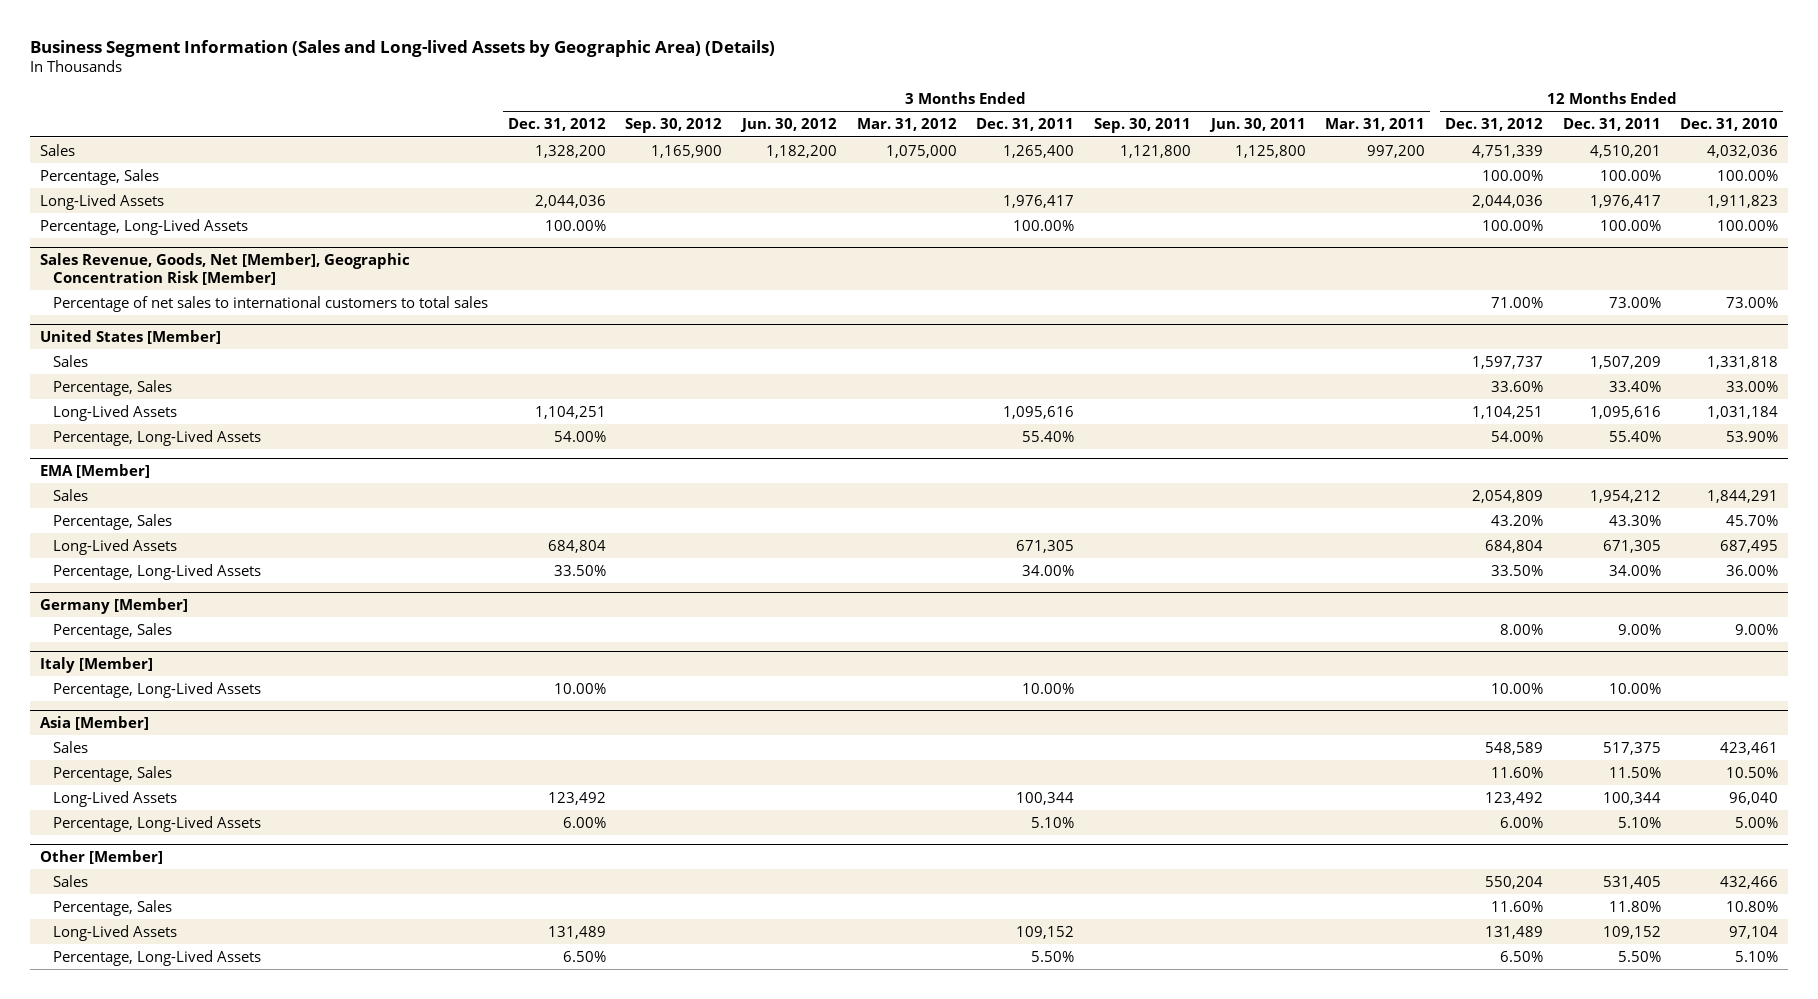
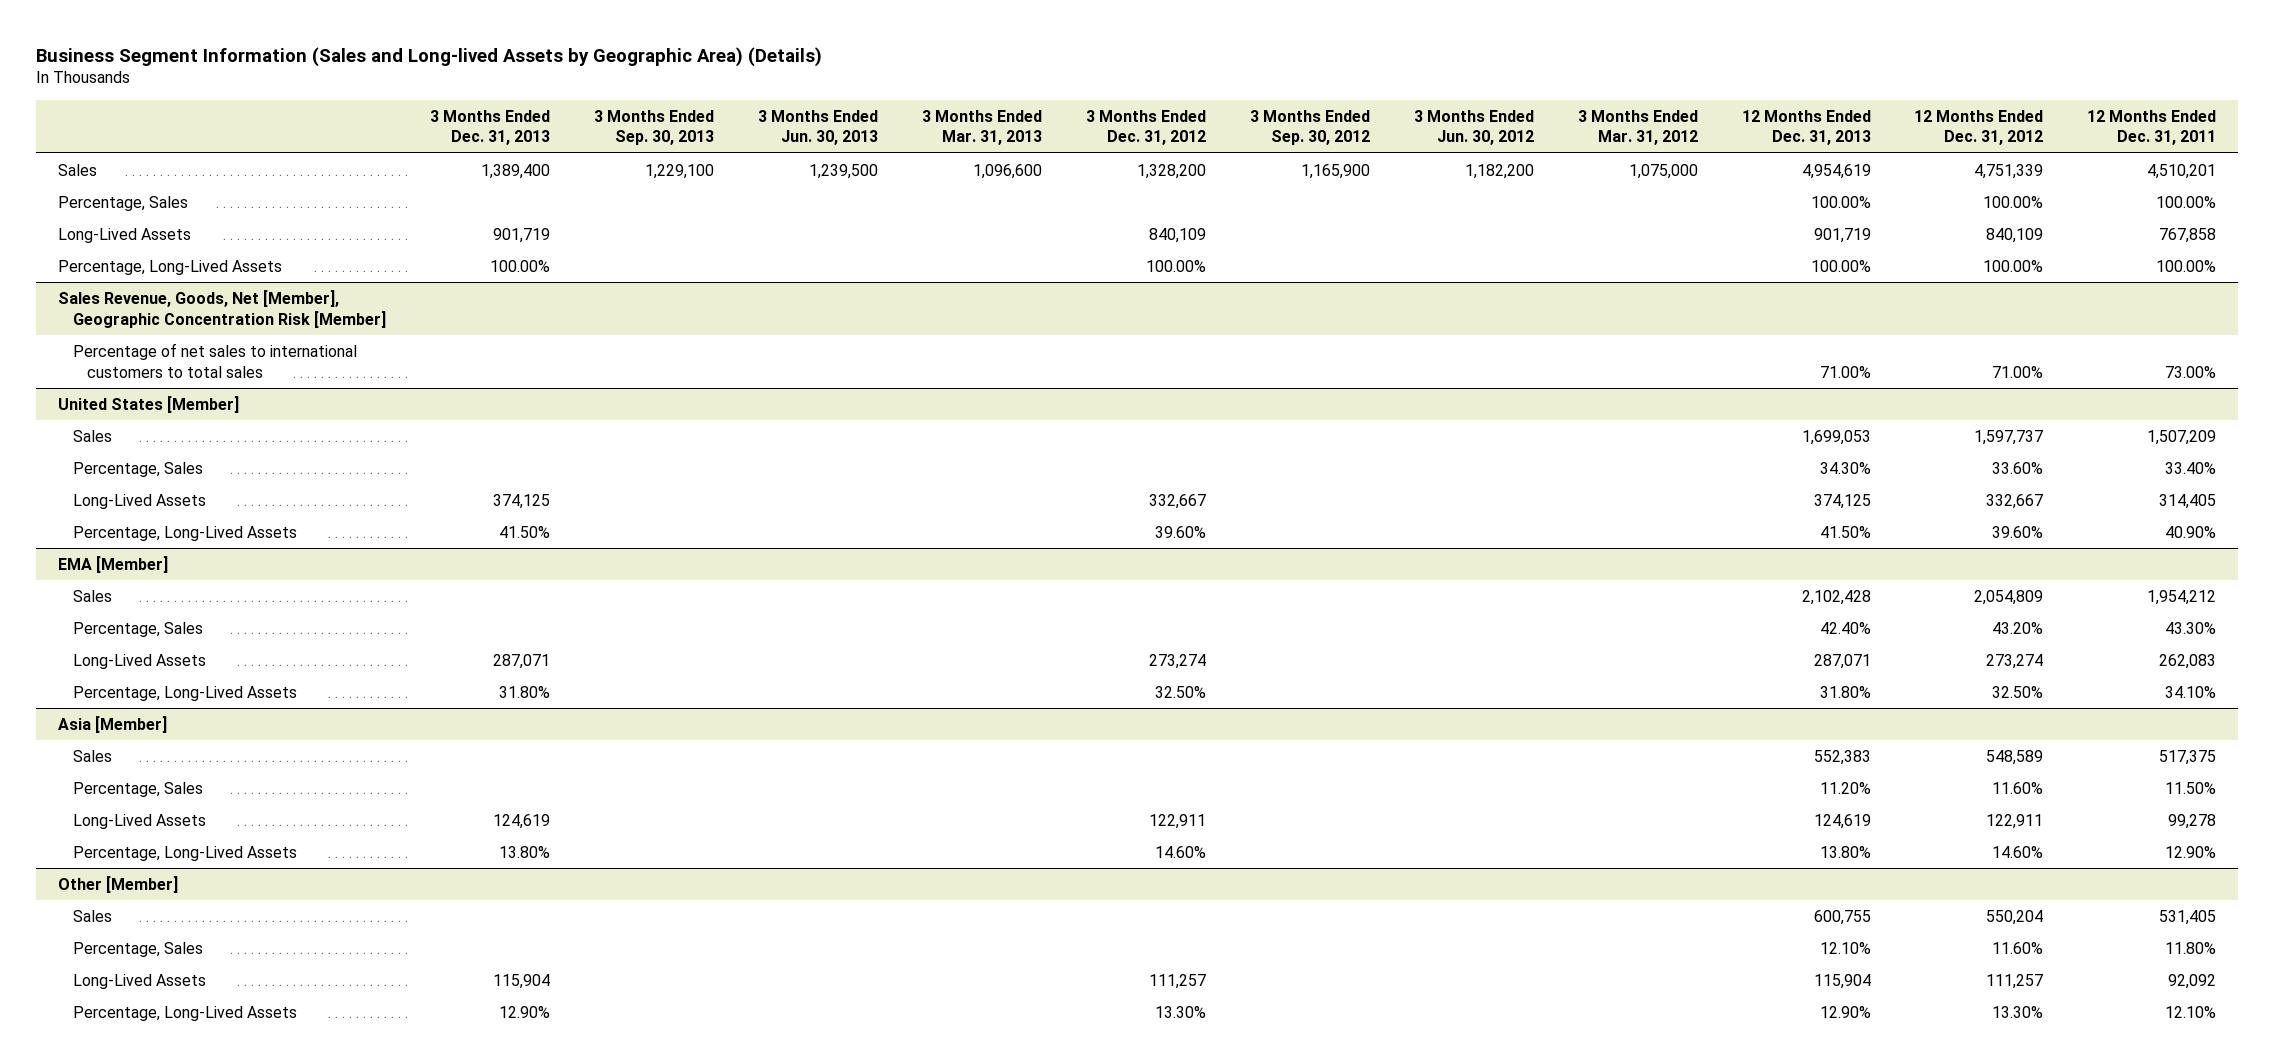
- | 3 Months Ended Dec. 31, 2012 | 3 Months Ended Sep. 30, 2012 | 3 Months Ended Jun. 30, 2012 | 3 Months Ended Mar. 31, 2012 | 3 Months Ended Dec. 31, 2011 | 3 Months Ended Sep. 30, 2011 | 3 Months Ended Jun. 30, 2011 | 3 Months Ended Mar. 31, 2011 | 12 Months Ended Dec. 31, 2012 | 12 Months Ended Dec. 31, 2011 | 12 Months Ended Dec. 31, 2010
+ | 3 Months Ended Dec. 31, 2013 | 3 Months Ended Sep. 30, 2013 | 3 Months Ended Jun. 30, 2013 | 3 Months Ended Mar. 31, 2013 | 3 Months Ended Dec. 31, 2012 | 3 Months Ended Sep. 30, 2012 | 3 Months Ended Jun. 30, 2012 | 3 Months Ended Mar. 31, 2012 | 12 Months Ended Dec. 31, 2013 | 12 Months Ended Dec. 31, 2012 | 12 Months Ended Dec. 31, 2011
- Long-Lived Assets | 2,044,036 | | | | 1,976,417 | | | | 2,044,036 | 1,976,417 | 1,911,823
+ Long-Lived Assets | 901,719 | | | | 840,109 | | | | 901,719 | 840,109 | 767,858
@ United States [Member]
- Long-Lived Assets | 1,104,251 | | | | 1,095,616 | | | | 1,104,251 | 1,095,616 | 1,031,184
- Percentage, Long-Lived Assets | 54.00% | | | | 55.40% | | | | 54.00% | 55.40% | 53.90%
+ Long-Lived Assets | 374,125 | | | | 332,667 | | | | 374,125 | 332,667 | 314,405
+ Percentage, Long-Lived Assets | 41.50% | | | | 39.60% | | | | 41.50% | 39.60% | 40.90%
@ EMA [Member]
- Long-Lived Assets | 684,804 | | | | 671,305 | | | | 684,804 | 671,305 | 687,495
- Percentage, Long-Lived Assets | 33.50% | | | | 34.00% | | | | 33.50% | 34.00% | 36.00%
- Germany [Member]
- Percentage, Sales | | | | | | | | | 8.00% | 9.00% | 9.00%
- Italy [Member]
- Percentage, Long-Lived Assets | 10.00% | | | | 10.00% | | | | 10.00% | 10.00% |
@ EMA [Member]
+ Long-Lived Assets | 287,071 | | | | 273,274 | | | | 287,071 | 273,274 | 262,083
+ Percentage, Long-Lived Assets | 31.80% | | | | 32.50% | | | | 31.80% | 32.50% | 34.10%
@ Asia [Member]
- Long-Lived Assets | 123,492 | | | | 100,344 | | | | 123,492 | 100,344 | 96,040
- Percentage, Long-Lived Assets | 6.00% | | | | 5.10% | | | | 6.00% | 5.10% | 5.00%
+ Long-Lived Assets | 124,619 | | | | 122,911 | | | | 124,619 | 122,911 | 99,278
+ Percentage, Long-Lived Assets | 13.80% | | | | 14.60% | | | | 13.80% | 14.60% | 12.90%
@ Other [Member]
- Long-Lived Assets | 131,489 | | | | 109,152 | | | | 131,489 | 109,152 | 97,104
- Percentage, Long-Lived Assets | 6.50% | | | | 5.50% | | | | 6.50% | 5.50% | 5.10%
+ Long-Lived Assets | 115,904 | | | | 111,257 | | | | 115,904 | 111,257 | 92,092
+ Percentage, Long-Lived Assets | 12.90% | | | | 13.30% | | | | 12.90% | 13.30% | 12.10%

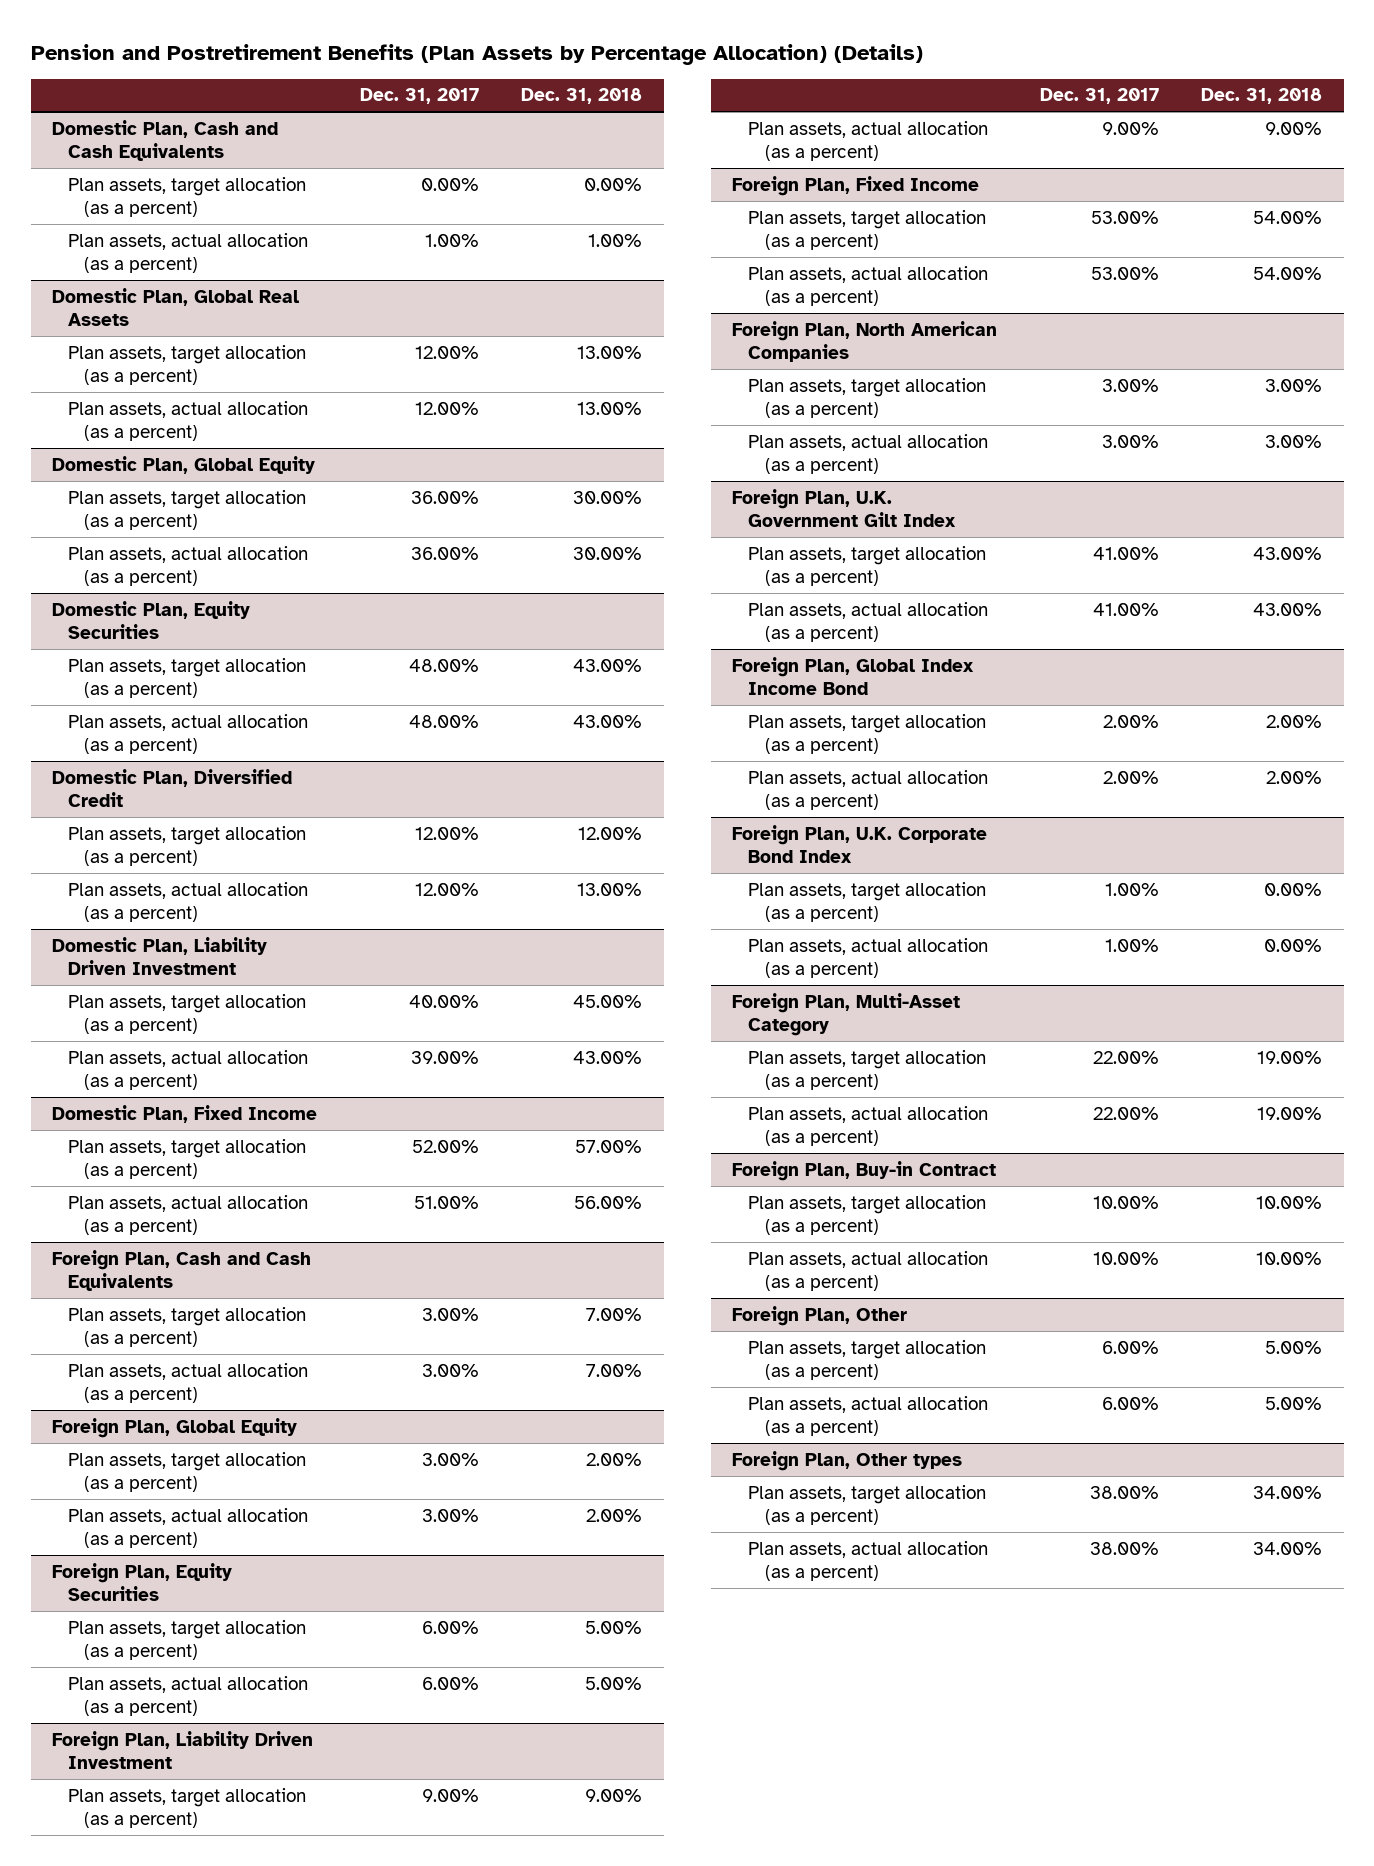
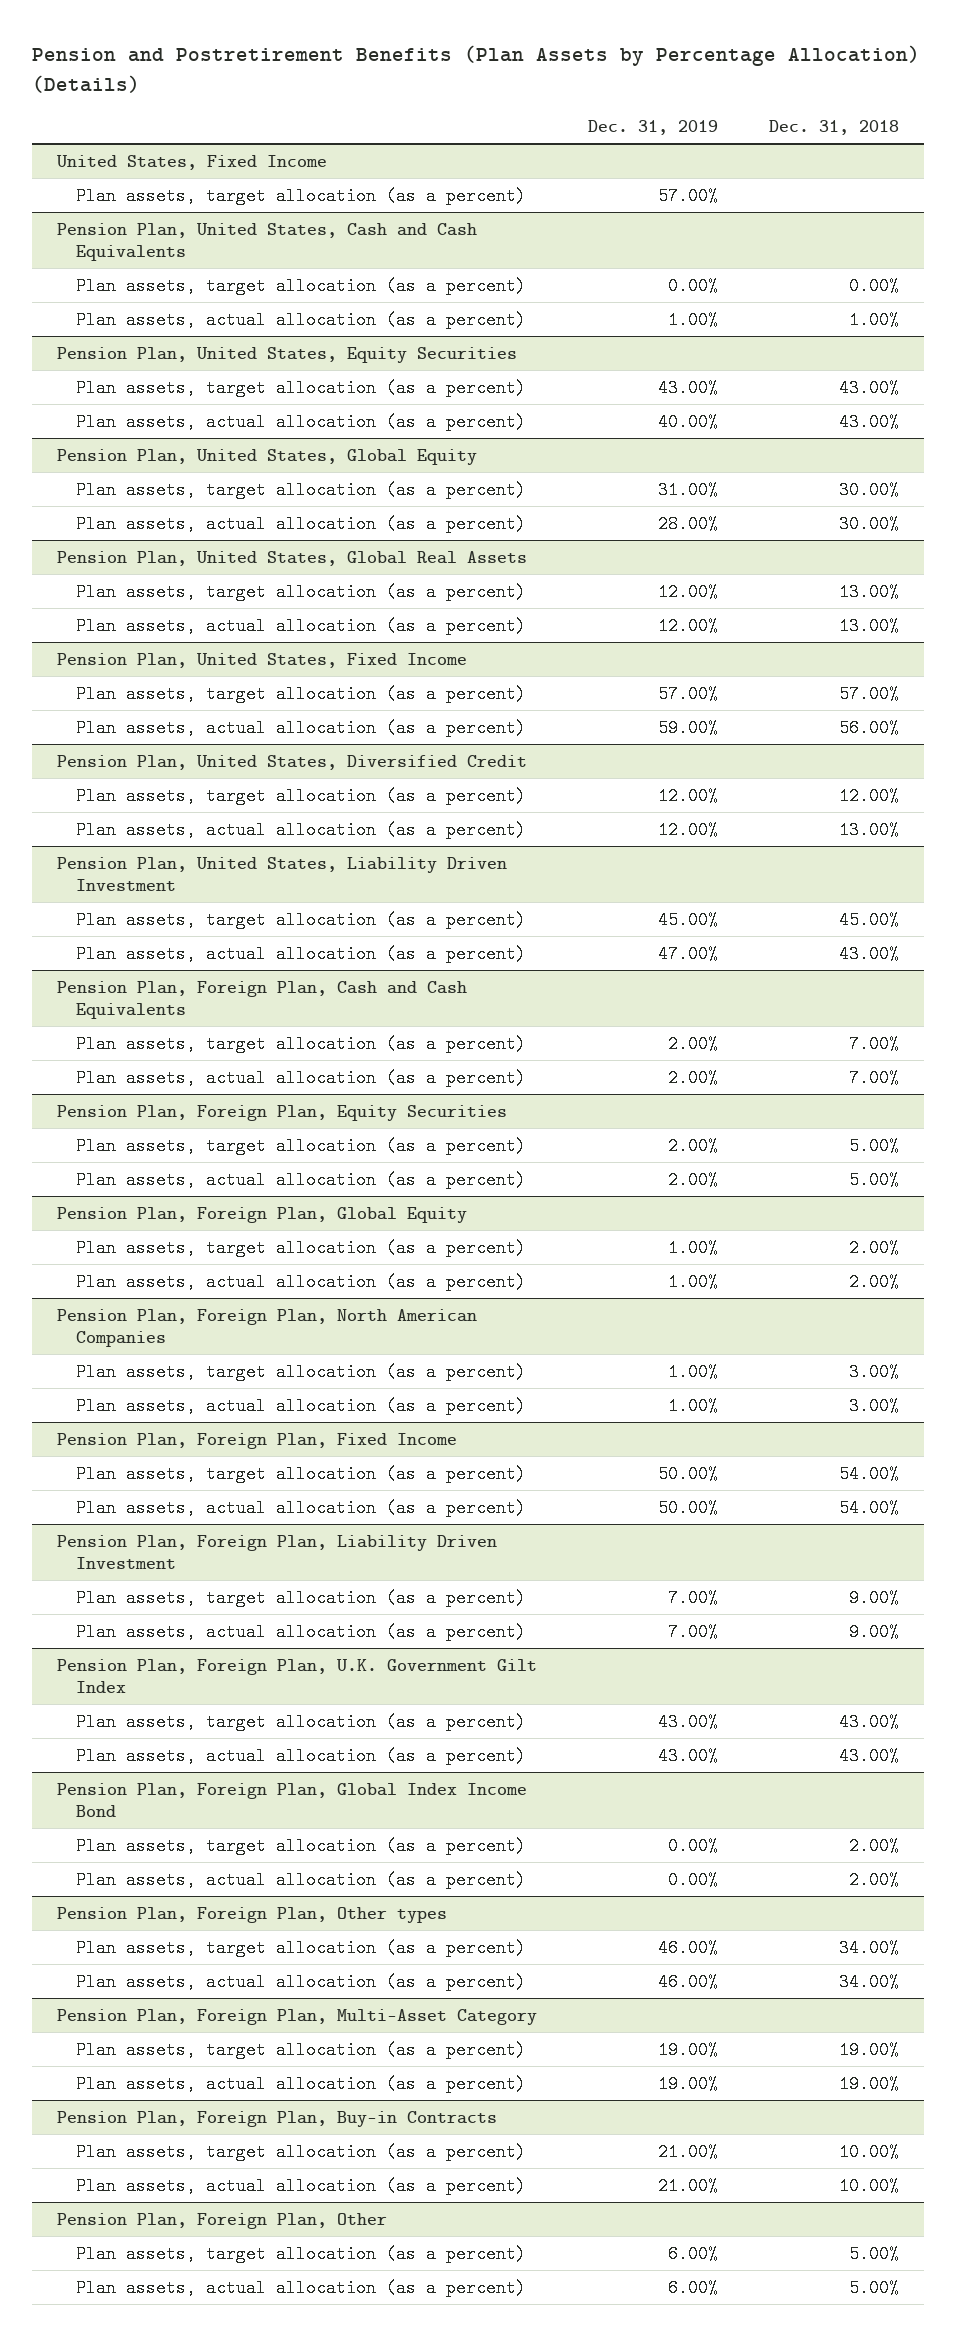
- | Dec. 31, 2017 | Dec. 31, 2018
+ | Dec. 31, 2019 | Dec. 31, 2018
- Domestic Plan, Cash and Cash Equivalents
+ United States, Fixed Income
+ Plan assets, target allocation (as a percent) | 57.00% |
+ Pension Plan, United States, Cash and Cash Equivalents
- Domestic Plan, Global Real Assets
- Plan assets, target allocation (as a percent) | 12.00% | 13.00%
- Plan assets, actual allocation (as a percent) | 12.00% | 13.00%
- Domestic Plan, Global Equity
- Plan assets, target allocation (as a percent) | 36.00% | 30.00%
- Plan assets, actual allocation (as a percent) | 36.00% | 30.00%
- Domestic Plan, Equity Securities
+ Pension Plan, United States, Equity Securities
- Domestic Plan, Diversified Credit
+ Pension Plan, United States, Global Equity
+ Plan assets, target allocation (as a percent) | 31.00% | 30.00%
+ Plan assets, actual allocation (as a percent) | 28.00% | 30.00%
+ Pension Plan, United States, Global Real Assets
+ Plan assets, target allocation (as a percent) | 12.00% | 13.00%
+ Plan assets, actual allocation (as a percent) | 12.00% | 13.00%
+ Pension Plan, United States, Fixed Income
+ Plan assets, target allocation (as a percent) | 57.00% | 57.00%
+ Plan assets, actual allocation (as a percent) | 59.00% | 56.00%
+ Pension Plan, United States, Diversified Credit
- Domestic Plan, Liability Driven Investment
+ Pension Plan, United States, Liability Driven Investment
- Domestic Plan, Fixed Income
- Plan assets, target allocation (as a percent) | 52.00% | 57.00%
- Plan assets, actual allocation (as a percent) | 51.00% | 56.00%
- Foreign Plan, Cash and Cash Equivalents
+ Pension Plan, Foreign Plan, Cash and Cash Equivalents
- Foreign Plan, Global Equity
- Plan assets, target allocation (as a percent) | 3.00% | 2.00%
- Plan assets, actual allocation (as a percent) | 3.00% | 2.00%
- Foreign Plan, Equity Securities
+ Pension Plan, Foreign Plan, Equity Securities
- Foreign Plan, Liability Driven Investment
- Plan assets, target allocation (as a percent) | 9.00% | 9.00%
- Plan assets, actual allocation (as a percent) | 9.00% | 9.00%
- Foreign Plan, Fixed Income
- Plan assets, target allocation (as a percent) | 53.00% | 54.00%
- Plan assets, actual allocation (as a percent) | 53.00% | 54.00%
- Foreign Plan, North American Companies
+ Pension Plan, Foreign Plan, Global Equity
+ Plan assets, target allocation (as a percent) | 1.00% | 2.00%
+ Plan assets, actual allocation (as a percent) | 1.00% | 2.00%
+ Pension Plan, Foreign Plan, North American Companies
- Foreign Plan, U.K. Government Gilt Index
+ Pension Plan, Foreign Plan, Fixed Income
+ Plan assets, target allocation (as a percent) | 50.00% | 54.00%
+ Plan assets, actual allocation (as a percent) | 50.00% | 54.00%
+ Pension Plan, Foreign Plan, Liability Driven Investment
+ Plan assets, target allocation (as a percent) | 7.00% | 9.00%
+ Plan assets, actual allocation (as a percent) | 7.00% | 9.00%
+ Pension Plan, Foreign Plan, U.K. Government Gilt Index
- Foreign Plan, Global Index Income Bond
+ Pension Plan, Foreign Plan, Global Index Income Bond
- Foreign Plan, U.K. Corporate Bond Index
- Plan assets, target allocation (as a percent) | 1.00% | 0.00%
- Plan assets, actual allocation (as a percent) | 1.00% | 0.00%
- Foreign Plan, Multi-Asset Category
+ Pension Plan, Foreign Plan, Other types
+ Plan assets, target allocation (as a percent) | 46.00% | 34.00%
+ Plan assets, actual allocation (as a percent) | 46.00% | 34.00%
+ Pension Plan, Foreign Plan, Multi-Asset Category
- Foreign Plan, Buy-in Contract
+ Pension Plan, Foreign Plan, Buy-in Contracts
- Foreign Plan, Other
+ Pension Plan, Foreign Plan, Other
- Foreign Plan, Other types
- Plan assets, target allocation (as a percent) | 38.00% | 34.00%
- Plan assets, actual allocation (as a percent) | 38.00% | 34.00%

